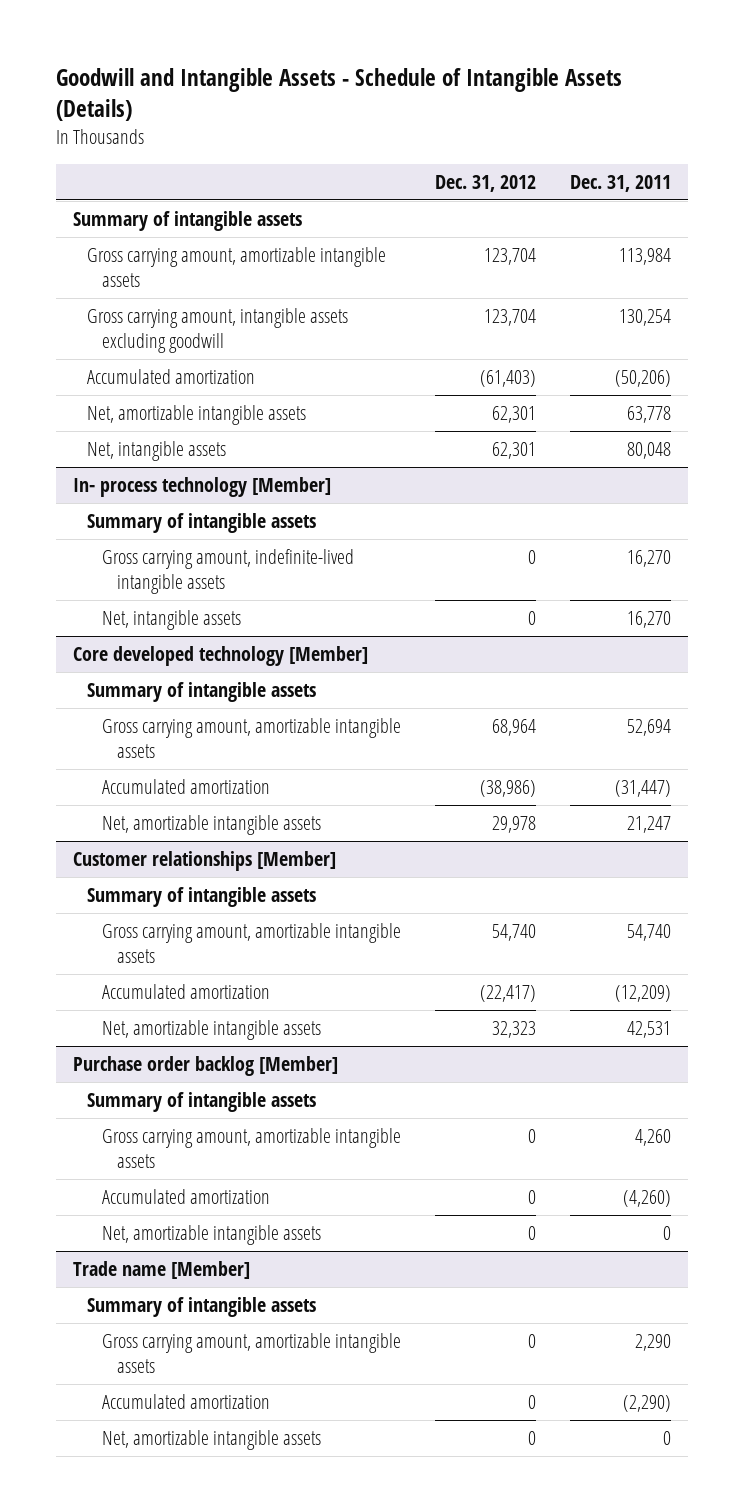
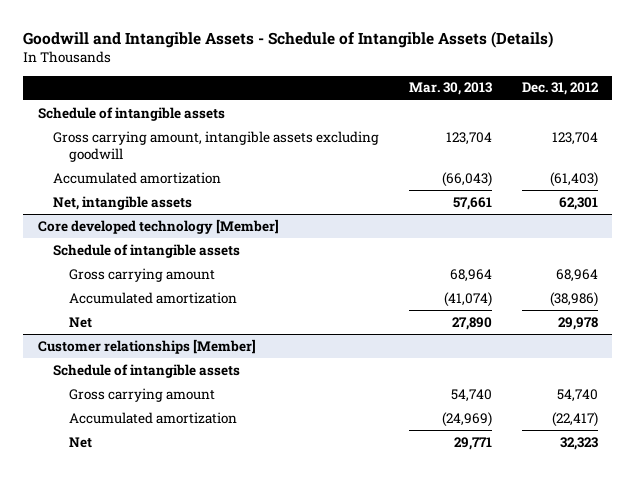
- | Dec. 31, 2012 | Dec. 31, 2011
+ | Mar. 30, 2013 | Dec. 31, 2012
- Summary of intangible assets
- Gross carrying amount, amortizable intangible assets | 123,704 | 113,984
+ Schedule of intangible assets
- Net, amortizable intangible assets | 62,301 | 63,778
- In- process technology [Member]
- Summary of intangible assets
- Gross carrying amount, indefinite-lived intangible assets | 0 | 16,270
- Net, intangible assets | 0 | 16,270
@ Core developed technology [Member]
- Summary of intangible assets
- Gross carrying amount, amortizable intangible assets | 68,964 | 52,694
+ Schedule of intangible assets
+ Gross carrying amount | 68,964 | 68,964
- Net, amortizable intangible assets | 29,978 | 21,247
+ Net | 27,890 | 29,978
@ Customer relationships [Member]
- Summary of intangible assets
- Gross carrying amount, amortizable intangible assets | 54,740 | 54,740
+ Schedule of intangible assets
+ Gross carrying amount | 54,740 | 54,740
- Net, amortizable intangible assets | 32,323 | 42,531
- Purchase order backlog [Member]
- Summary of intangible assets
- Gross carrying amount, amortizable intangible assets | 0 | 4,260
- Accumulated amortization | 0 | (4,260)
- Net, amortizable intangible assets | 0 | 0
- Trade name [Member]
- Summary of intangible assets
- Gross carrying amount, amortizable intangible assets | 0 | 2,290
- Accumulated amortization | 0 | (2,290)
- Net, amortizable intangible assets | 0 | 0
@ Customer relationships [Member]
+ Net | 29,771 | 32,323

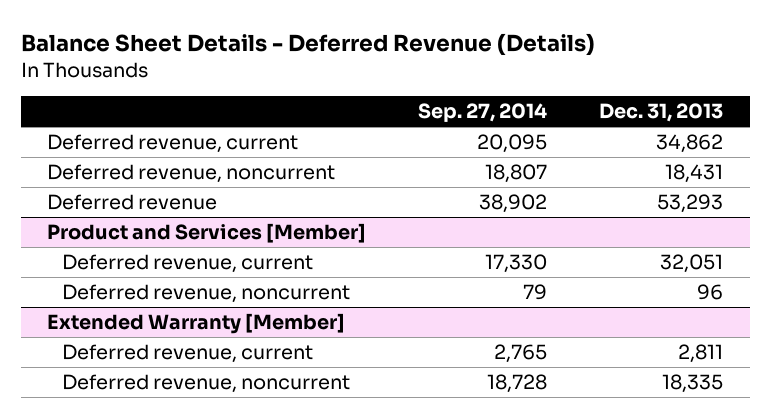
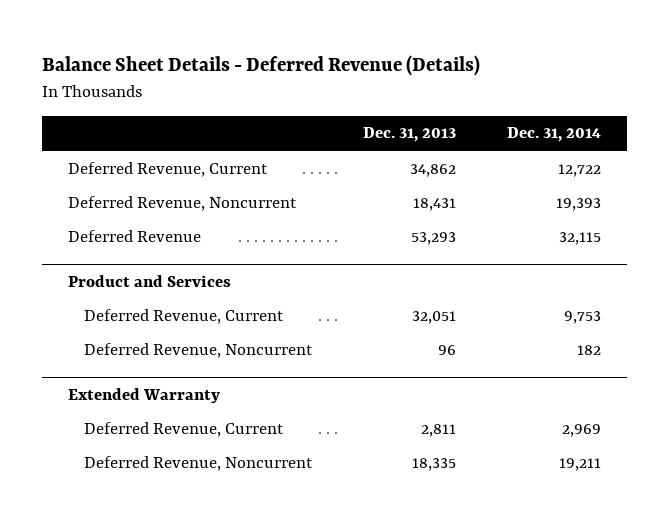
- | Sep. 27, 2014 | Dec. 31, 2013
+ | Dec. 31, 2013 | Dec. 31, 2014
- Deferred revenue, current | 20,095 | 34,862
- Deferred revenue, noncurrent | 18,807 | 18,431
- Deferred revenue | 38,902 | 53,293
- Product and Services [Member]
- Deferred revenue, current | 17,330 | 32,051
- Deferred revenue, noncurrent | 79 | 96
- Extended Warranty [Member]
- Deferred revenue, current | 2,765 | 2,811
- Deferred revenue, noncurrent | 18,728 | 18,335
+ Deferred Revenue, Current | 34,862 | 12,722
+ Deferred Revenue, Noncurrent | 18,431 | 19,393
+ Deferred Revenue | 53,293 | 32,115
+ Product and Services
+ Deferred Revenue, Current | 32,051 | 9,753
+ Deferred Revenue, Noncurrent | 96 | 182
+ Extended Warranty
+ Deferred Revenue, Current | 2,811 | 2,969
+ Deferred Revenue, Noncurrent | 18,335 | 19,211

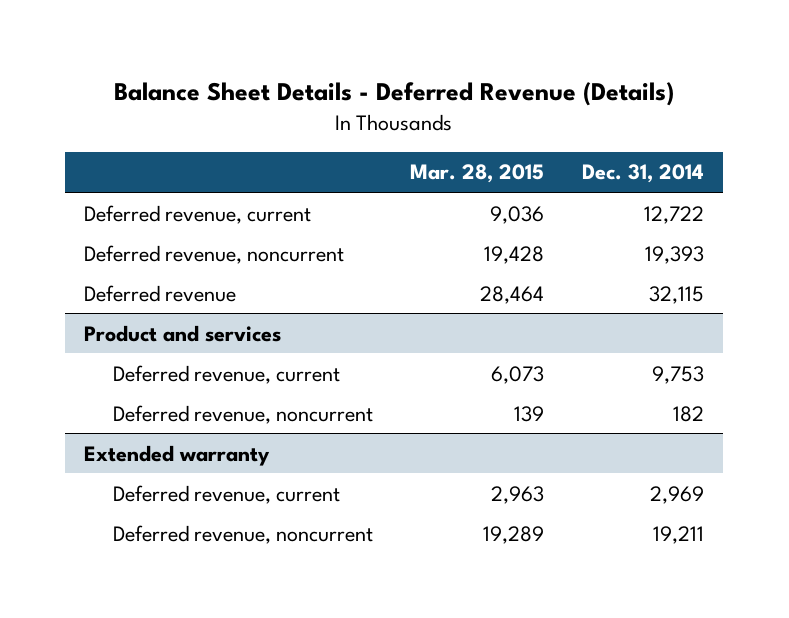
- | Dec. 31, 2013 | Dec. 31, 2014
+ | Mar. 28, 2015 | Dec. 31, 2014
- Deferred Revenue, Current | 34,862 | 12,722
- Deferred Revenue, Noncurrent | 18,431 | 19,393
- Deferred Revenue | 53,293 | 32,115
- Product and Services
- Deferred Revenue, Current | 32,051 | 9,753
- Deferred Revenue, Noncurrent | 96 | 182
- Extended Warranty
- Deferred Revenue, Current | 2,811 | 2,969
- Deferred Revenue, Noncurrent | 18,335 | 19,211
+ Deferred revenue, current | 9,036 | 12,722
+ Deferred revenue, noncurrent | 19,428 | 19,393
+ Deferred revenue | 28,464 | 32,115
+ Product and services
+ Deferred revenue, current | 6,073 | 9,753
+ Deferred revenue, noncurrent | 139 | 182
+ Extended warranty
+ Deferred revenue, current | 2,963 | 2,969
+ Deferred revenue, noncurrent | 19,289 | 19,211

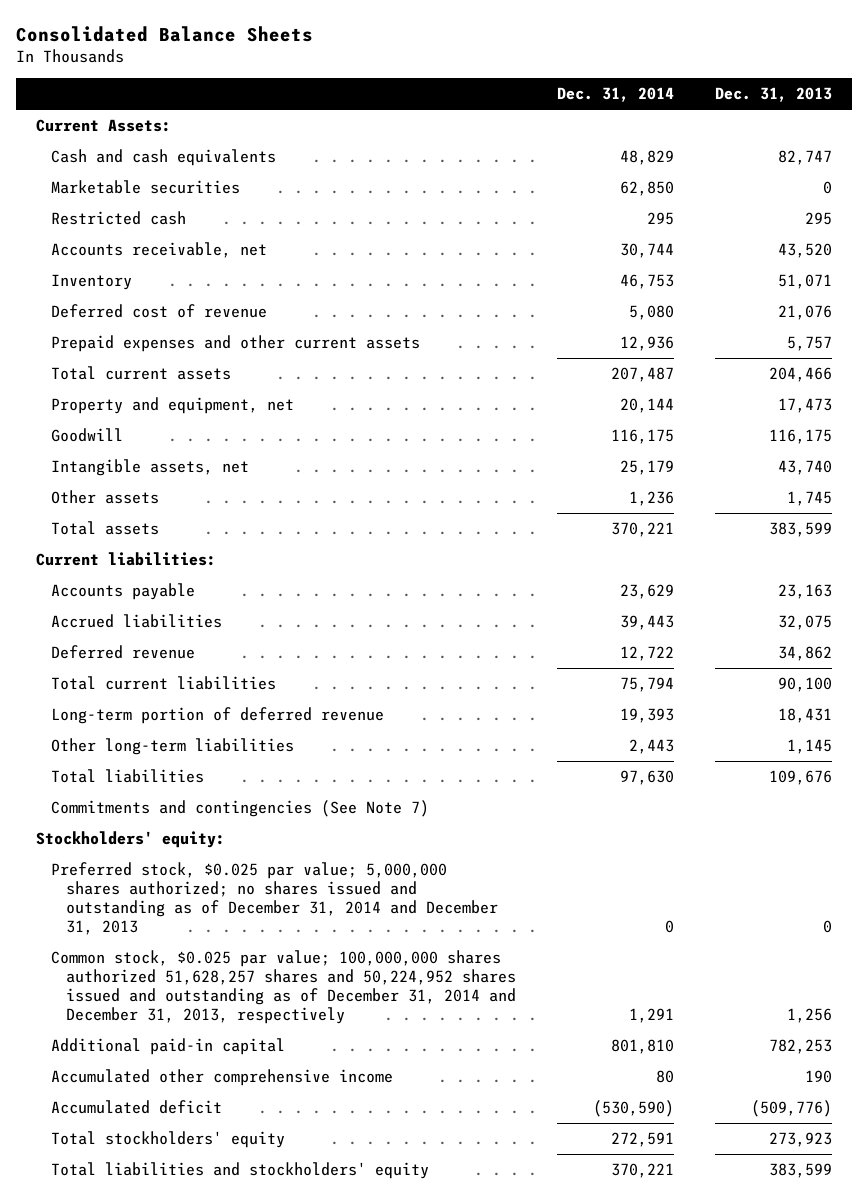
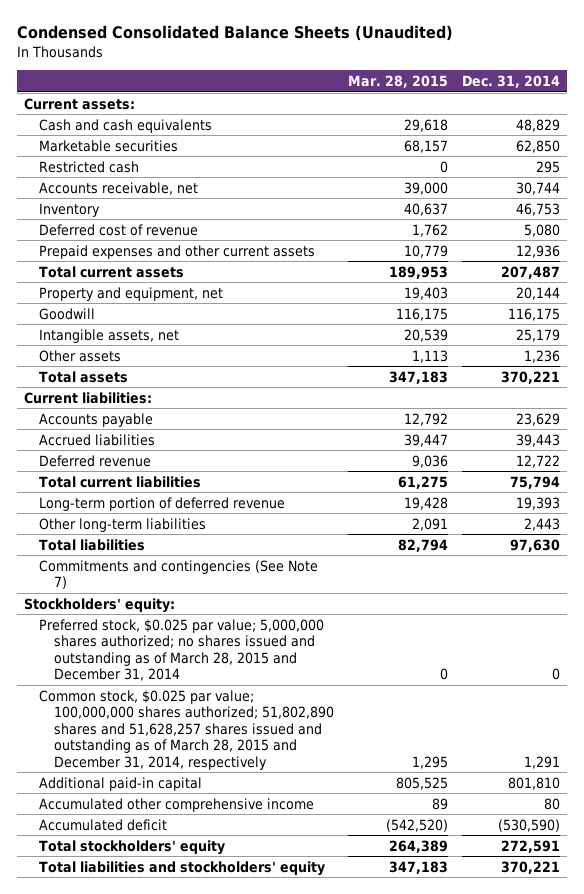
- Consolidated Balance Sheets
+ Condensed Consolidated Balance Sheets (Unaudited)
- | Dec. 31, 2014 | Dec. 31, 2013
+ | Mar. 28, 2015 | Dec. 31, 2014
- Current Assets:
+ Current assets:
- Preferred stock, $0.025 par value; 5,000,000 shares authorized; no shares issued and outstanding as of December 31, 2014 and December 31, 2013 | 0 | 0
- Common stock, $0.025 par value; 100,000,000 shares authorized 51,628,257 shares and 50,224,952 shares issued and outstanding as of December 31, 2014 and December 31, 2013, respectively | 1,291 | 1,256
+ Preferred stock, $0.025 par value; 5,000,000 shares authorized; no shares issued and outstanding as of March 28, 2015 and December 31, 2014 | 0 | 0
+ Common stock, $0.025 par value; 100,000,000 shares authorized; 51,802,890 shares and 51,628,257 shares issued and outstanding as of March 28, 2015 and December 31, 2014, respectively | 1,295 | 1,291

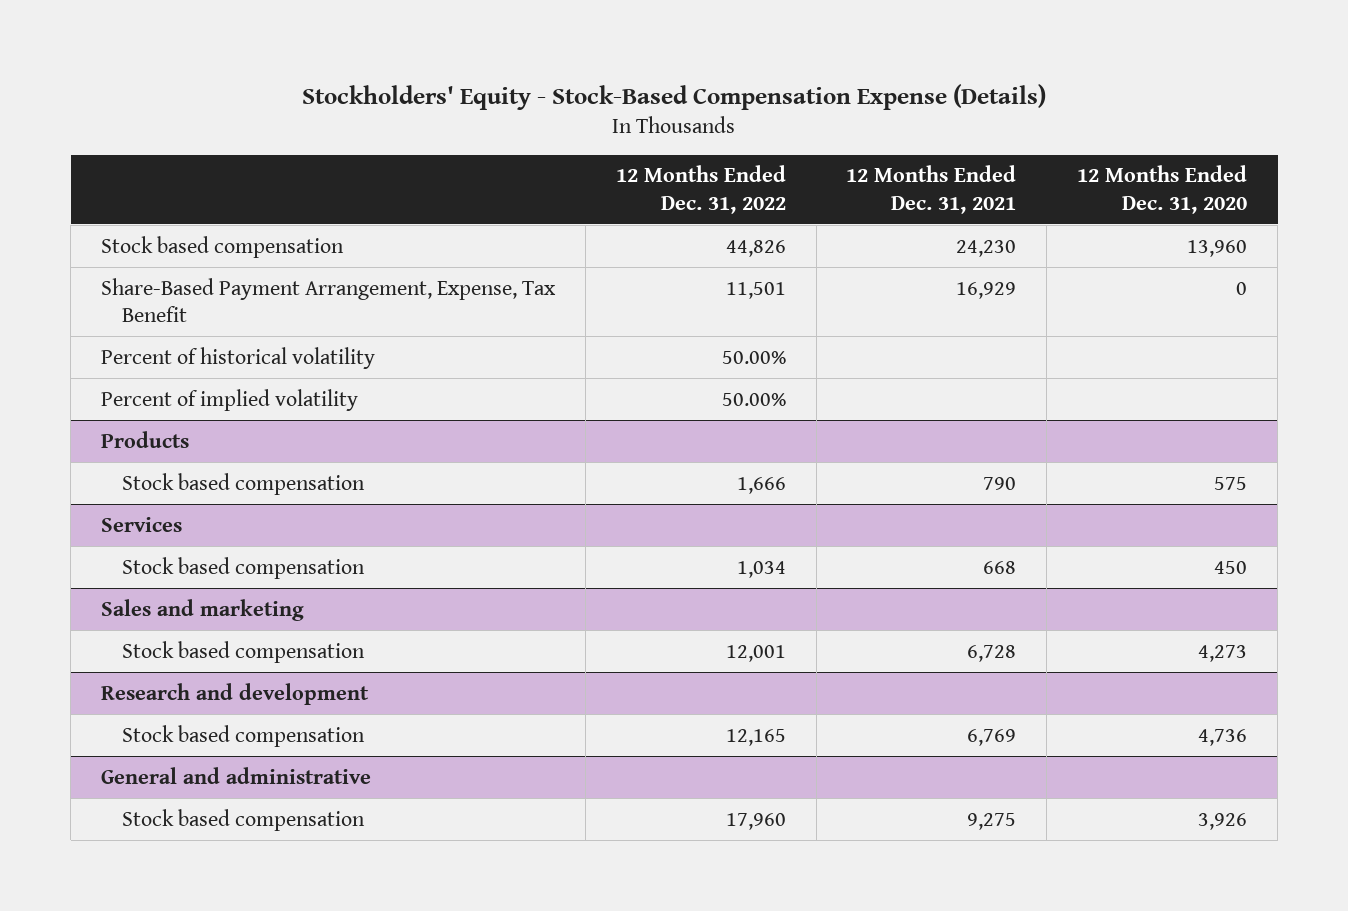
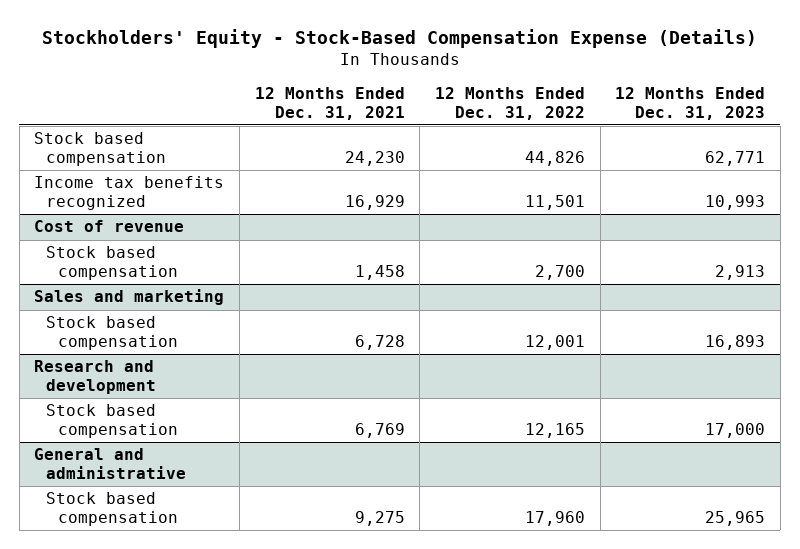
- | 12 Months Ended Dec. 31, 2022 | 12 Months Ended Dec. 31, 2021 | 12 Months Ended Dec. 31, 2020
+ | 12 Months Ended Dec. 31, 2021 | 12 Months Ended Dec. 31, 2022 | 12 Months Ended Dec. 31, 2023
- Share-Based Payment Arrangement, Expense, Tax Benefit | 11,501 | 16,929 | 0
- Percent of historical volatility | 50.00% | |
- Percent of implied volatility | 50.00% | |
- Products
- Stock based compensation | 1,666 | 790 | 575
- Services
- Stock based compensation | 1,034 | 668 | 450
+ Income tax benefits recognized | 16,929 | 11,501 | 10,993
+ Cost of revenue
+ Stock based compensation | 1,458 | 2,700 | 2,913

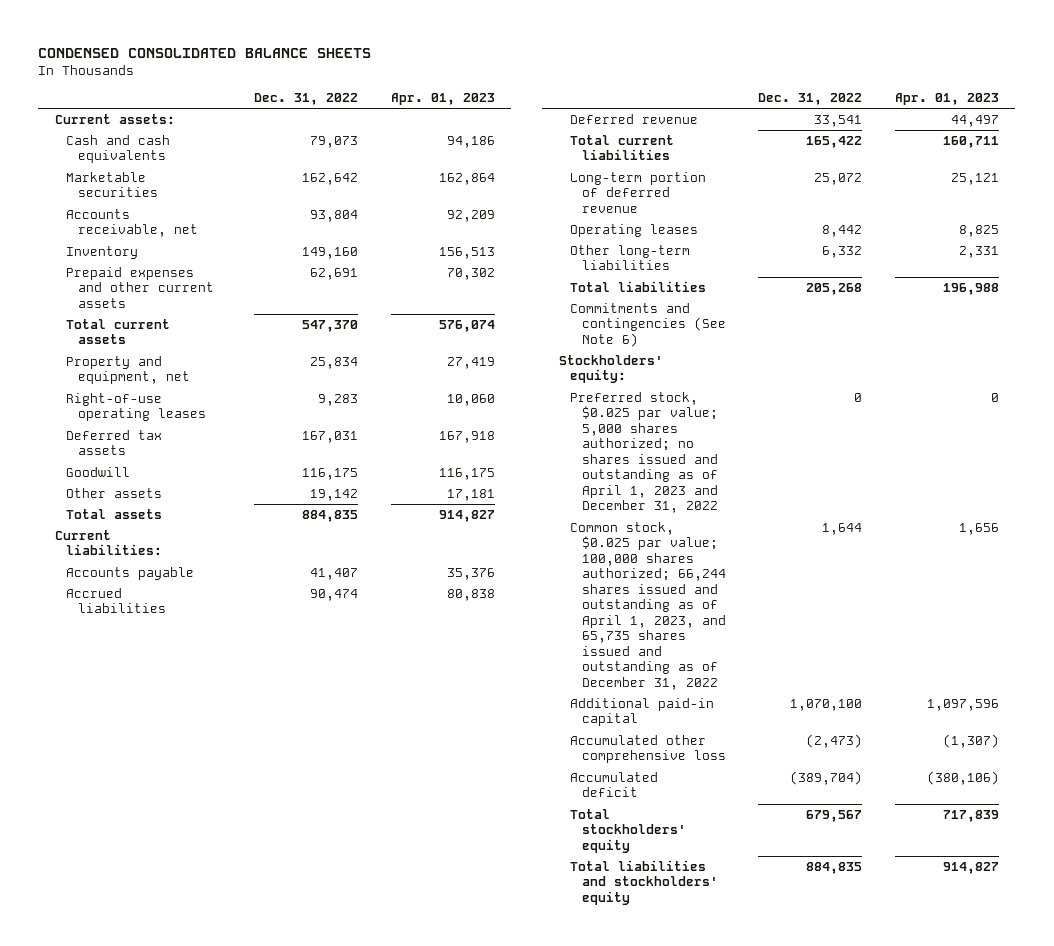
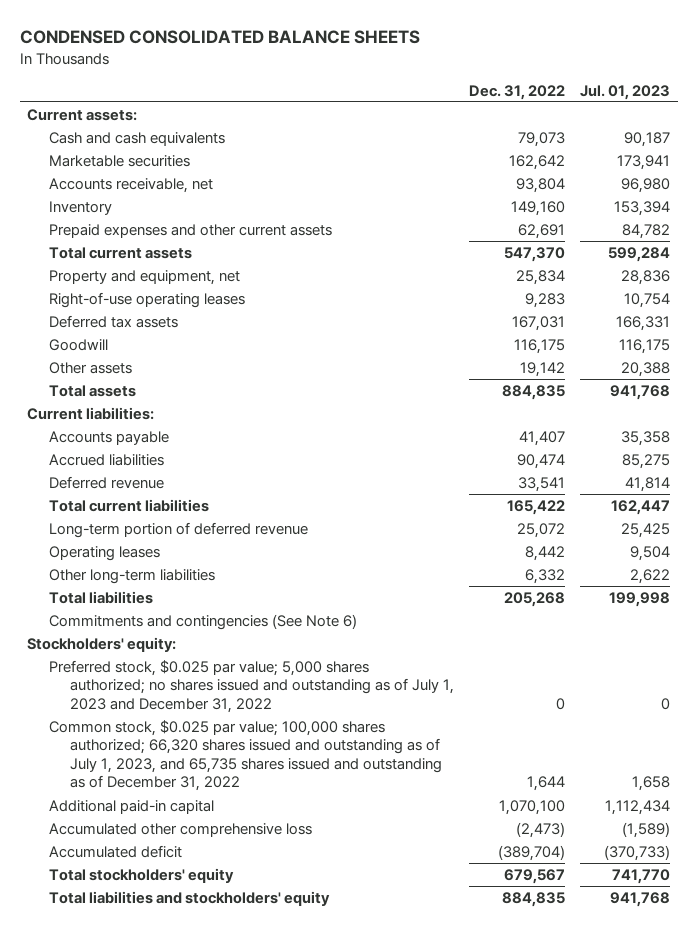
- | Dec. 31, 2022 | Apr. 01, 2023
+ | Dec. 31, 2022 | Jul. 01, 2023
- Preferred stock, $0.025 par value; 5,000 shares authorized; no shares issued and outstanding as of April 1, 2023 and December 31, 2022 | 0 | 0
- Common stock, $0.025 par value; 100,000 shares authorized; 66,244 shares issued and outstanding as of April 1, 2023, and 65,735 shares issued and outstanding as of December 31, 2022 | 1,644 | 1,656
+ Preferred stock, $0.025 par value; 5,000 shares authorized; no shares issued and outstanding as of July 1, 2023 and December 31, 2022 | 0 | 0
+ Common stock, $0.025 par value; 100,000 shares authorized; 66,320 shares issued and outstanding as of July 1, 2023, and 65,735 shares issued and outstanding as of December 31, 2022 | 1,644 | 1,658

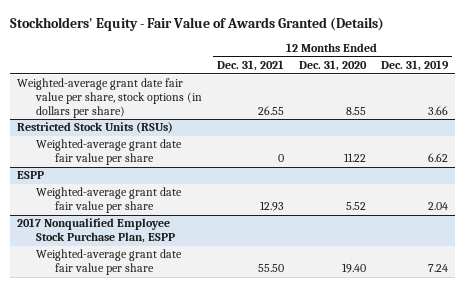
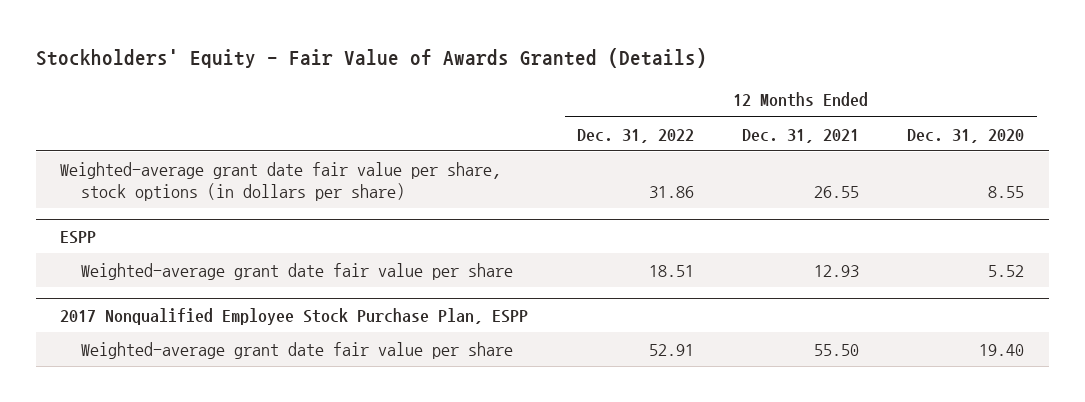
- | 12 Months Ended Dec. 31, 2021 | 12 Months Ended Dec. 31, 2020 | 12 Months Ended Dec. 31, 2019
+ | 12 Months Ended Dec. 31, 2022 | 12 Months Ended Dec. 31, 2021 | 12 Months Ended Dec. 31, 2020
- Restricted Stock Units (RSUs)
- Weighted-average grant date fair value per share | 0 | 11.22 | 6.62

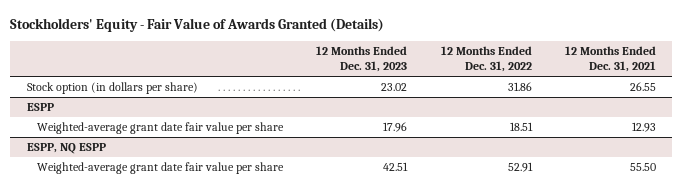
- | 12 Months Ended Dec. 31, 2022 | 12 Months Ended Dec. 31, 2021 | 12 Months Ended Dec. 31, 2020
+ | 12 Months Ended Dec. 31, 2023 | 12 Months Ended Dec. 31, 2022 | 12 Months Ended Dec. 31, 2021
- Weighted-average grant date fair value per share, stock options (in dollars per share) | 31.86 | 26.55 | 8.55
+ Stock option (in dollars per share) | 23.02 | 31.86 | 26.55
- 2017 Nonqualified Employee Stock Purchase Plan, ESPP
+ ESPP, NQ ESPP

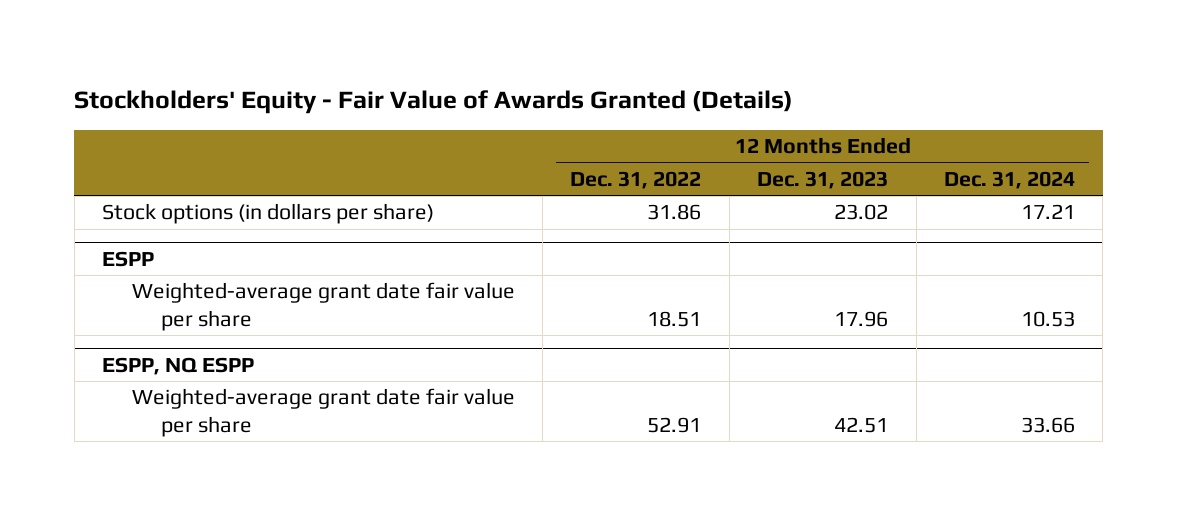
- | 12 Months Ended Dec. 31, 2023 | 12 Months Ended Dec. 31, 2022 | 12 Months Ended Dec. 31, 2021
+ | 12 Months Ended Dec. 31, 2022 | 12 Months Ended Dec. 31, 2023 | 12 Months Ended Dec. 31, 2024
- Stock option (in dollars per share) | 23.02 | 31.86 | 26.55
+ Stock options (in dollars per share) | 31.86 | 23.02 | 17.21

